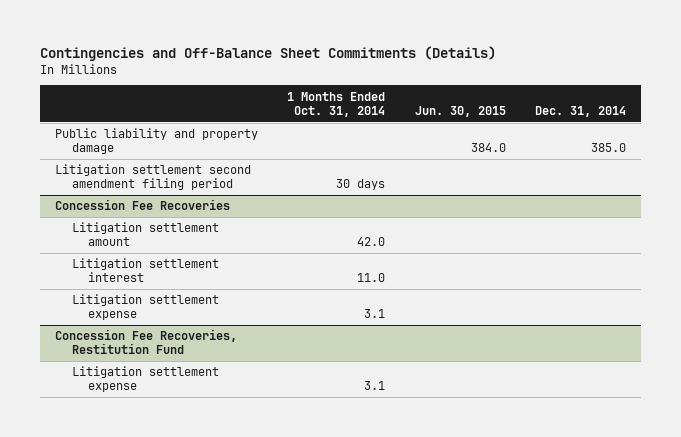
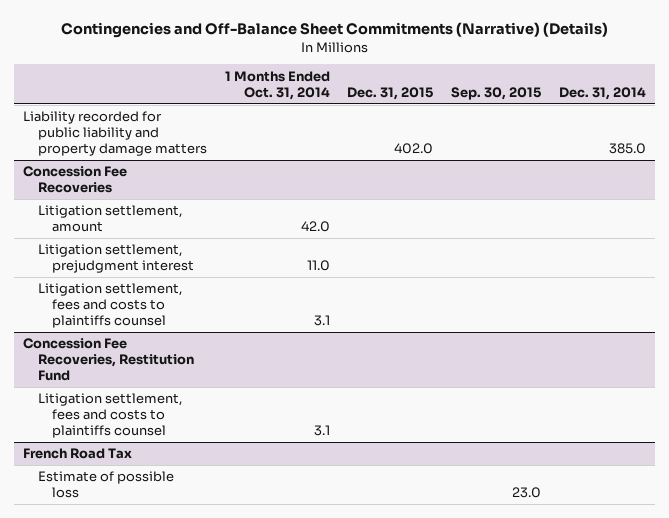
- Contingencies and Off-Balance Sheet Commitments (Details)
+ Contingencies and Off-Balance Sheet Commitments (Narrative) (Details)
- | 1 Months Ended Oct. 31, 2014 | Jun. 30, 2015 | Dec. 31, 2014
+ | 1 Months Ended Oct. 31, 2014 | Dec. 31, 2015 | Sep. 30, 2015 | Dec. 31, 2014
- Public liability and property damage | | 384.0 | 385.0
- Litigation settlement second amendment filing period | 30 days | |
+ Liability recorded for public liability and property damage matters | | 402.0 | | 385.0
@ Concession Fee Recoveries
- Litigation settlement amount | 42.0 | |
- Litigation settlement interest | 11.0 | |
- Litigation settlement expense | 3.1 | |
+ Litigation settlement, amount | 42.0 | | |
+ Litigation settlement, prejudgment interest | 11.0 | | |
+ Litigation settlement, fees and costs to plaintiffs counsel | 3.1 | | |
@ Concession Fee Recoveries, Restitution Fund
- Litigation settlement expense | 3.1 | |
+ Litigation settlement, fees and costs to plaintiffs counsel | 3.1 | | |
+ French Road Tax
+ Estimate of possible loss | | | 23.0 |

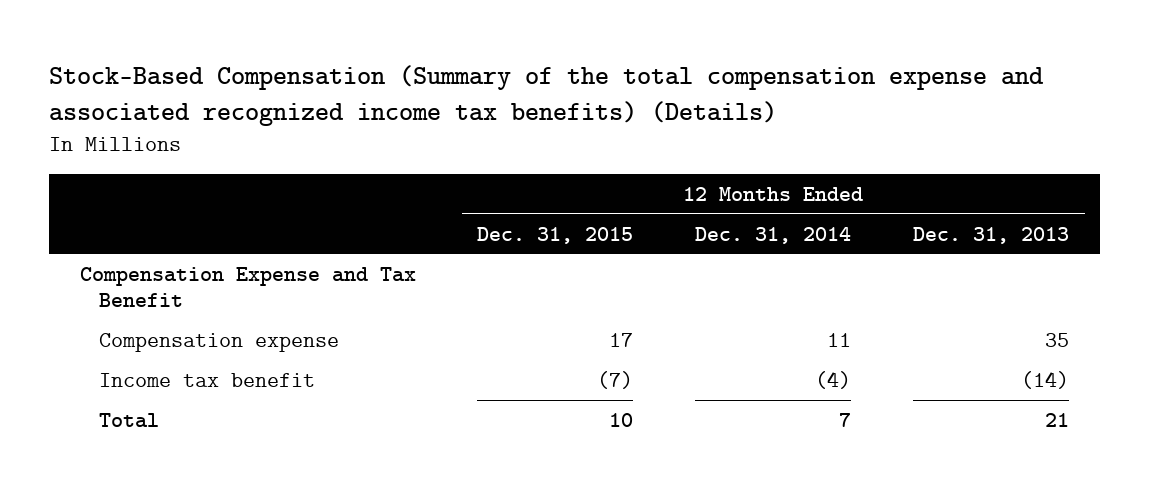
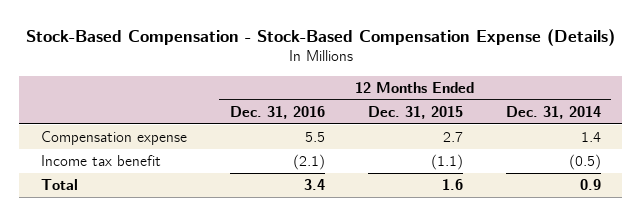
- Stock-Based Compensation (Summary of the total compensation expense and associated recognized income tax benefits) (Details)
+ Stock-Based Compensation - Stock-Based Compensation Expense (Details)
- | 12 Months Ended Dec. 31, 2015 | 12 Months Ended Dec. 31, 2014 | 12 Months Ended Dec. 31, 2013
+ | 12 Months Ended Dec. 31, 2016 | 12 Months Ended Dec. 31, 2015 | 12 Months Ended Dec. 31, 2014
- Compensation Expense and Tax Benefit
- Compensation expense | 17 | 11 | 35
- Income tax benefit | (7) | (4) | (14)
- Total | 10 | 7 | 21
+ Compensation expense | 5.5 | 2.7 | 1.4
+ Income tax benefit | (2.1) | (1.1) | (0.5)
+ Total | 3.4 | 1.6 | 0.9

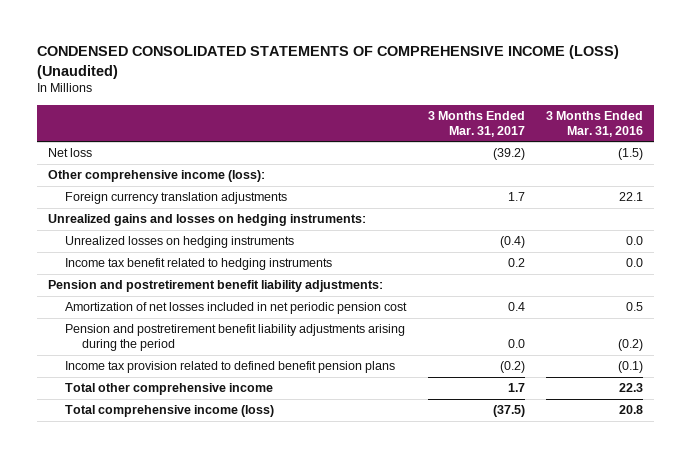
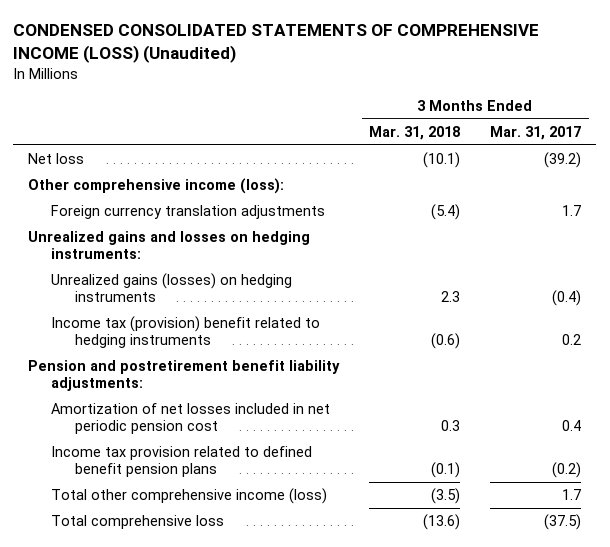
- | 3 Months Ended Mar. 31, 2017 | 3 Months Ended Mar. 31, 2016
+ | 3 Months Ended Mar. 31, 2018 | 3 Months Ended Mar. 31, 2017
- Unrealized losses on hedging instruments | (0.4) | 0.0
- Income tax benefit related to hedging instruments | 0.2 | 0.0
+ Unrealized gains (losses) on hedging instruments | 2.3 | (0.4)
+ Income tax (provision) benefit related to hedging instruments | (0.6) | 0.2
- Pension and postretirement benefit liability adjustments arising during the period | 0.0 | (0.2)
- Total other comprehensive income | 1.7 | 22.3
- Total comprehensive income (loss) | (37.5) | 20.8
+ Total other comprehensive income (loss) | (3.5) | 1.7
+ Total comprehensive loss | (13.6) | (37.5)

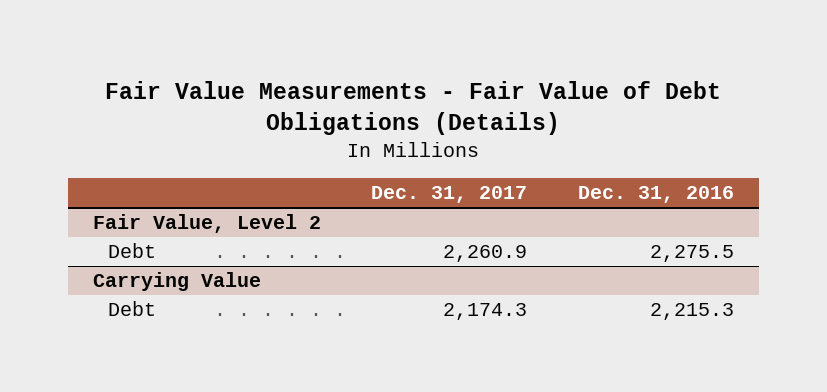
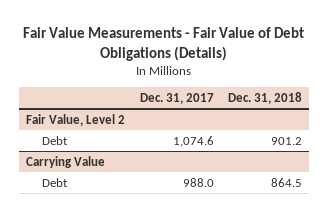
- | Dec. 31, 2017 | Dec. 31, 2016
+ | Dec. 31, 2017 | Dec. 31, 2018
@ Fair Value, Level 2
- Debt | 2,260.9 | 2,275.5
+ Debt | 1,074.6 | 901.2
@ Carrying Value
- Debt | 2,174.3 | 2,215.3
+ Debt | 988.0 | 864.5

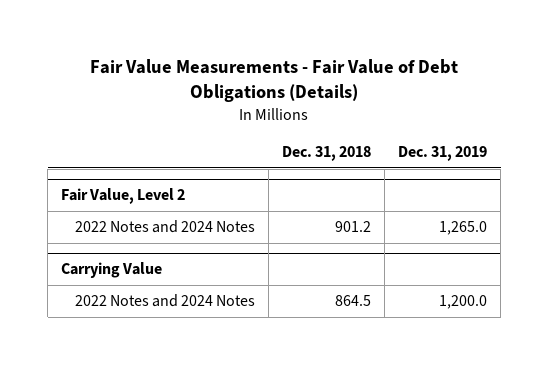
- | Dec. 31, 2017 | Dec. 31, 2018
+ | Dec. 31, 2018 | Dec. 31, 2019
@ Fair Value, Level 2
- Debt | 1,074.6 | 901.2
+ 2022 Notes and 2024 Notes | 901.2 | 1,265.0
@ Carrying Value
- Debt | 988.0 | 864.5
+ 2022 Notes and 2024 Notes | 864.5 | 1,200.0

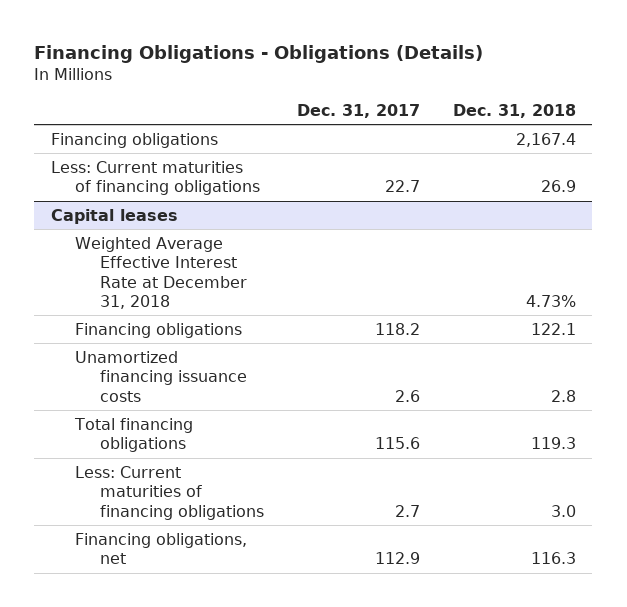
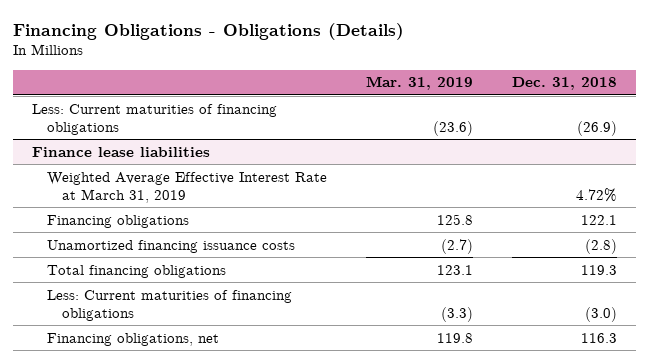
- | Dec. 31, 2017 | Dec. 31, 2018
+ | Mar. 31, 2019 | Dec. 31, 2018
- Financing obligations | | 2,167.4
- Less: Current maturities of financing obligations | 22.7 | 26.9
- Capital leases
- Weighted Average Effective Interest Rate at December 31, 2018 | | 4.73%
+ Less: Current maturities of financing obligations | (23.6) | (26.9)
+ Finance lease liabilities
+ Weighted Average Effective Interest Rate at March 31, 2019 | | 4.72%
- Unamortized financing issuance costs | 2.6 | 2.8
+ Unamortized financing issuance costs | (2.7) | (2.8)
- Less: Current maturities of financing obligations | 2.7 | 3.0
+ Less: Current maturities of financing obligations | (3.3) | (3.0)

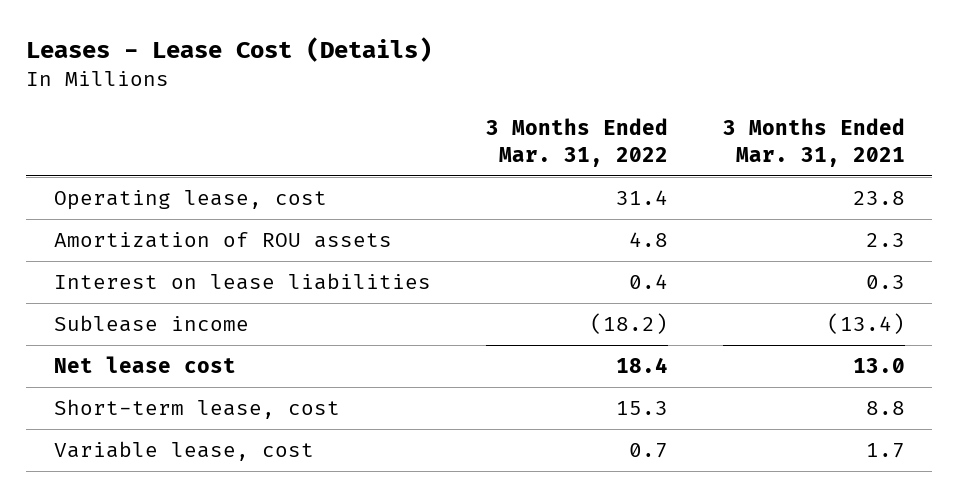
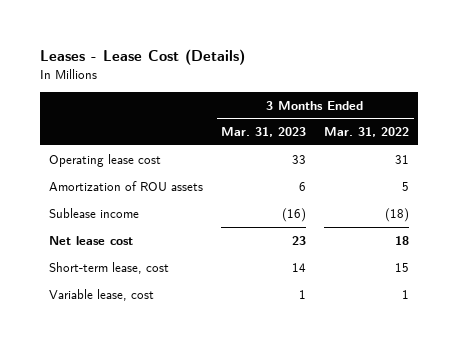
- | 3 Months Ended Mar. 31, 2022 | 3 Months Ended Mar. 31, 2021
+ | 3 Months Ended Mar. 31, 2023 | 3 Months Ended Mar. 31, 2022
- Operating lease, cost | 31.4 | 23.8
- Amortization of ROU assets | 4.8 | 2.3
- Interest on lease liabilities | 0.4 | 0.3
- Sublease income | (18.2) | (13.4)
- Net lease cost | 18.4 | 13.0
- Short-term lease, cost | 15.3 | 8.8
- Variable lease, cost | 0.7 | 1.7
+ Operating lease cost | 33 | 31
+ Amortization of ROU assets | 6 | 5
+ Sublease income | (16) | (18)
+ Net lease cost | 23 | 18
+ Short-term lease, cost | 14 | 15
+ Variable lease, cost | 1 | 1

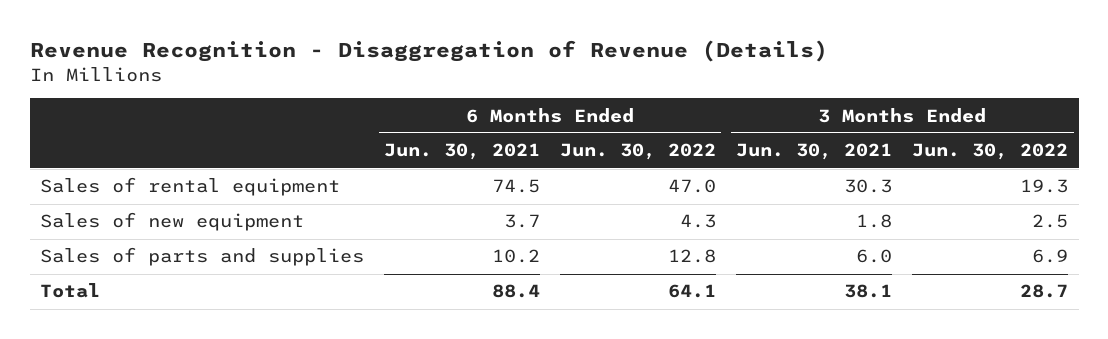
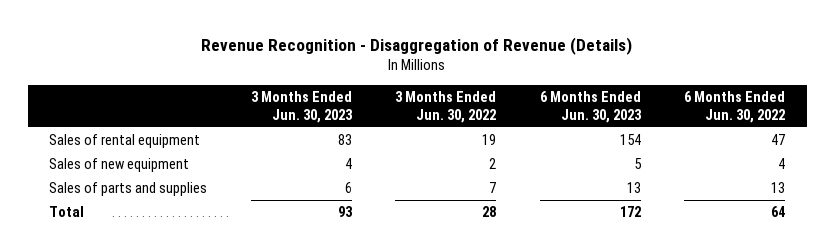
- | 6 Months Ended Jun. 30, 2021 | 6 Months Ended Jun. 30, 2022 | 3 Months Ended Jun. 30, 2021 | 3 Months Ended Jun. 30, 2022
+ | 3 Months Ended Jun. 30, 2023 | 3 Months Ended Jun. 30, 2022 | 6 Months Ended Jun. 30, 2023 | 6 Months Ended Jun. 30, 2022
- Sales of rental equipment | 74.5 | 47.0 | 30.3 | 19.3
- Sales of new equipment | 3.7 | 4.3 | 1.8 | 2.5
- Sales of parts and supplies | 10.2 | 12.8 | 6.0 | 6.9
- Total | 88.4 | 64.1 | 38.1 | 28.7
+ Sales of rental equipment | 83 | 19 | 154 | 47
+ Sales of new equipment | 4 | 2 | 5 | 4
+ Sales of parts and supplies | 6 | 7 | 13 | 13
+ Total | 93 | 28 | 172 | 64

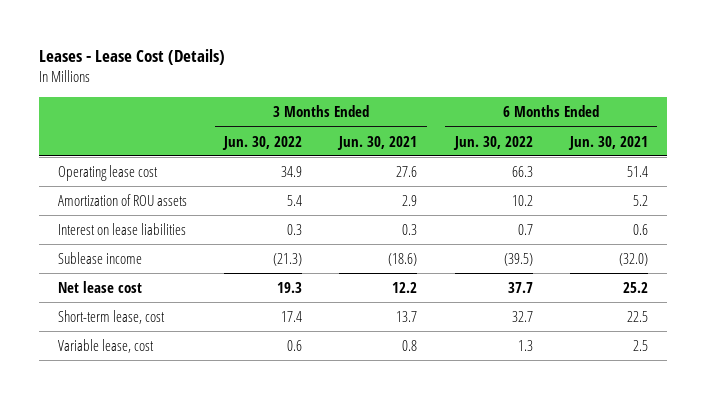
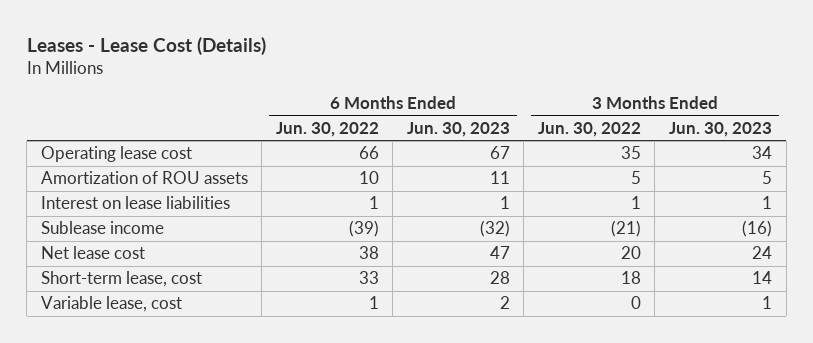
- | 3 Months Ended Jun. 30, 2022 | 3 Months Ended Jun. 30, 2021 | 6 Months Ended Jun. 30, 2022 | 6 Months Ended Jun. 30, 2021
+ | 6 Months Ended Jun. 30, 2022 | 6 Months Ended Jun. 30, 2023 | 3 Months Ended Jun. 30, 2022 | 3 Months Ended Jun. 30, 2023
- Operating lease cost | 34.9 | 27.6 | 66.3 | 51.4
- Amortization of ROU assets | 5.4 | 2.9 | 10.2 | 5.2
- Interest on lease liabilities | 0.3 | 0.3 | 0.7 | 0.6
- Sublease income | (21.3) | (18.6) | (39.5) | (32.0)
- Net lease cost | 19.3 | 12.2 | 37.7 | 25.2
- Short-term lease, cost | 17.4 | 13.7 | 32.7 | 22.5
- Variable lease, cost | 0.6 | 0.8 | 1.3 | 2.5
+ Operating lease cost | 66 | 67 | 35 | 34
+ Amortization of ROU assets | 10 | 11 | 5 | 5
+ Interest on lease liabilities | 1 | 1 | 1 | 1
+ Sublease income | (39) | (32) | (21) | (16)
+ Net lease cost | 38 | 47 | 20 | 24
+ Short-term lease, cost | 33 | 28 | 18 | 14
+ Variable lease, cost | 1 | 2 | 0 | 1

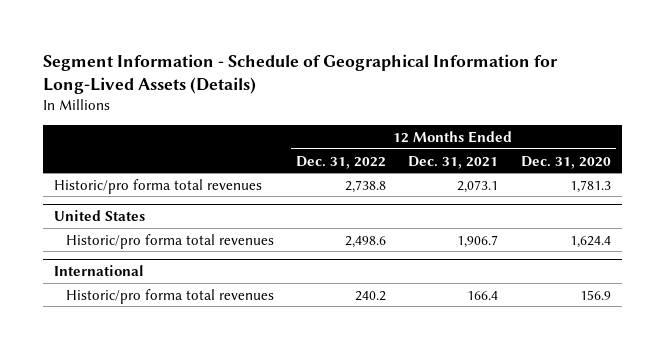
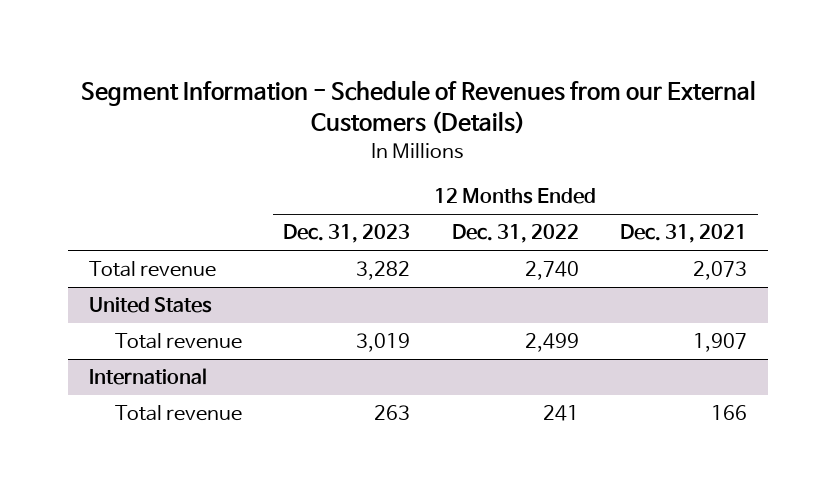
- Segment Information - Schedule of Geographical Information for Long-Lived Assets (Details)
+ Segment Information - Schedule of Revenues from our External Customers (Details)
- | 12 Months Ended Dec. 31, 2022 | 12 Months Ended Dec. 31, 2021 | 12 Months Ended Dec. 31, 2020
+ | 12 Months Ended Dec. 31, 2023 | 12 Months Ended Dec. 31, 2022 | 12 Months Ended Dec. 31, 2021
- Historic/pro forma total revenues | 2,738.8 | 2,073.1 | 1,781.3
+ Total revenue | 3,282 | 2,740 | 2,073
@ United States
- Historic/pro forma total revenues | 2,498.6 | 1,906.7 | 1,624.4
+ Total revenue | 3,019 | 2,499 | 1,907
@ International
- Historic/pro forma total revenues | 240.2 | 166.4 | 156.9
+ Total revenue | 263 | 241 | 166

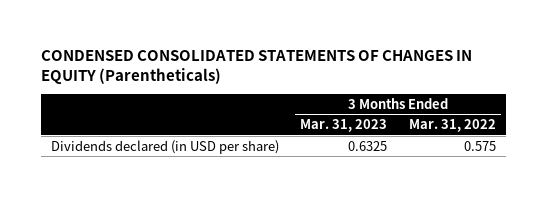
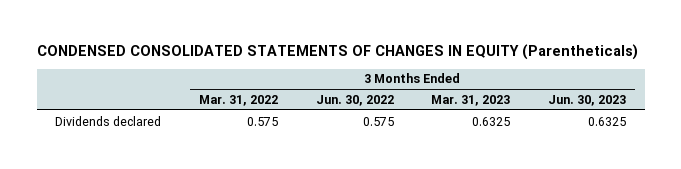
- | 3 Months Ended Mar. 31, 2023 | 3 Months Ended Mar. 31, 2022
+ | 3 Months Ended Mar. 31, 2022 | 3 Months Ended Jun. 30, 2022 | 3 Months Ended Mar. 31, 2023 | 3 Months Ended Jun. 30, 2023
- Dividends declared (in USD per share) | 0.6325 | 0.575
+ Dividends declared | 0.575 | 0.575 | 0.6325 | 0.6325

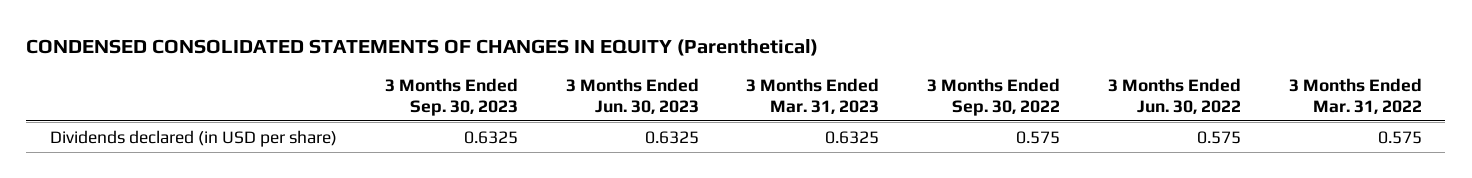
- CONDENSED CONSOLIDATED STATEMENTS OF CHANGES IN EQUITY (Parentheticals)
+ CONDENSED CONSOLIDATED STATEMENTS OF CHANGES IN EQUITY (Parenthetical)
- | 3 Months Ended Mar. 31, 2022 | 3 Months Ended Jun. 30, 2022 | 3 Months Ended Mar. 31, 2023 | 3 Months Ended Jun. 30, 2023
+ | 3 Months Ended Sep. 30, 2023 | 3 Months Ended Jun. 30, 2023 | 3 Months Ended Mar. 31, 2023 | 3 Months Ended Sep. 30, 2022 | 3 Months Ended Jun. 30, 2022 | 3 Months Ended Mar. 31, 2022
- Dividends declared | 0.575 | 0.575 | 0.6325 | 0.6325
+ Dividends declared (in USD per share) | 0.6325 | 0.6325 | 0.6325 | 0.575 | 0.575 | 0.575

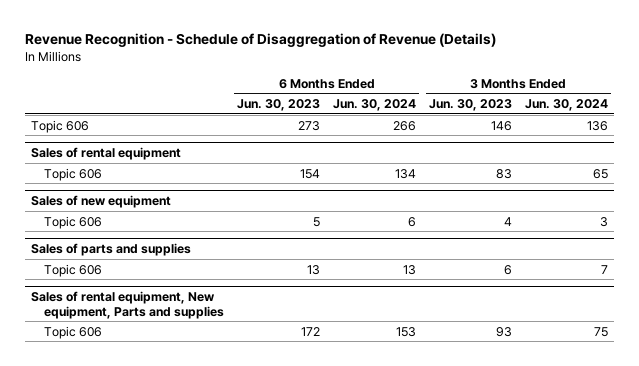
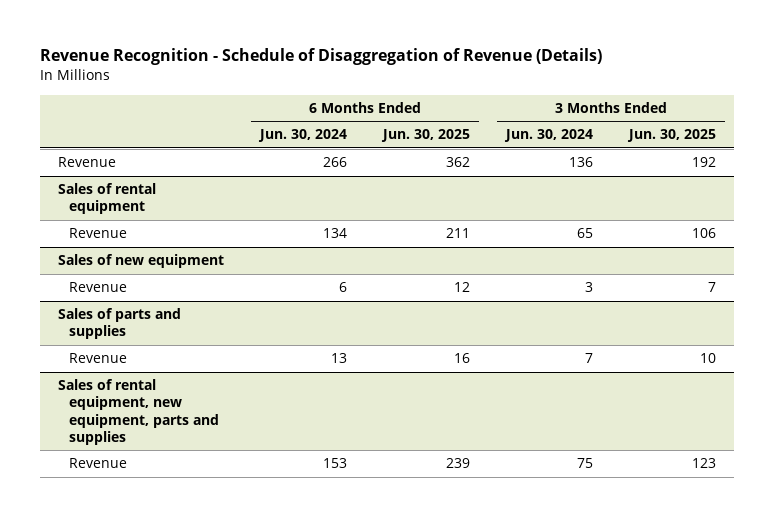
- | 6 Months Ended Jun. 30, 2023 | 6 Months Ended Jun. 30, 2024 | 3 Months Ended Jun. 30, 2023 | 3 Months Ended Jun. 30, 2024
+ | 6 Months Ended Jun. 30, 2024 | 6 Months Ended Jun. 30, 2025 | 3 Months Ended Jun. 30, 2024 | 3 Months Ended Jun. 30, 2025
- Topic 606 | 273 | 266 | 146 | 136
+ Revenue | 266 | 362 | 136 | 192
@ Sales of rental equipment
- Topic 606 | 154 | 134 | 83 | 65
+ Revenue | 134 | 211 | 65 | 106
@ Sales of new equipment
- Topic 606 | 5 | 6 | 4 | 3
+ Revenue | 6 | 12 | 3 | 7
@ Sales of parts and supplies
- Topic 606 | 13 | 13 | 6 | 7
- Sales of rental equipment, New equipment, Parts and supplies
- Topic 606 | 172 | 153 | 93 | 75
@ Sales of parts and supplies
+ Revenue | 13 | 16 | 7 | 10
+ Sales of rental equipment, new equipment, parts and supplies
+ Revenue | 153 | 239 | 75 | 123

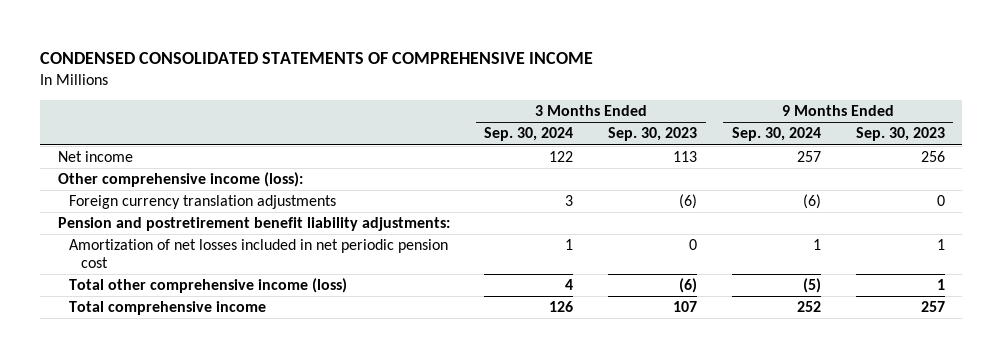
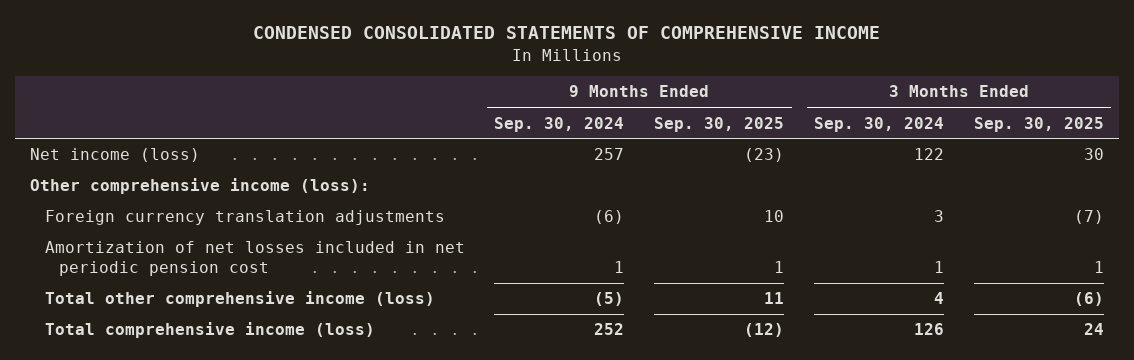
- | 3 Months Ended Sep. 30, 2024 | 3 Months Ended Sep. 30, 2023 | 9 Months Ended Sep. 30, 2024 | 9 Months Ended Sep. 30, 2023
+ | 9 Months Ended Sep. 30, 2024 | 9 Months Ended Sep. 30, 2025 | 3 Months Ended Sep. 30, 2024 | 3 Months Ended Sep. 30, 2025
- Net income | 122 | 113 | 257 | 256
+ Net income (loss) | 257 | (23) | 122 | 30
- Pension and postretirement benefit liability adjustments:
- Total comprehensive income | 126 | 107 | 252 | 257
+ Total comprehensive income (loss) | 252 | (12) | 126 | 24

